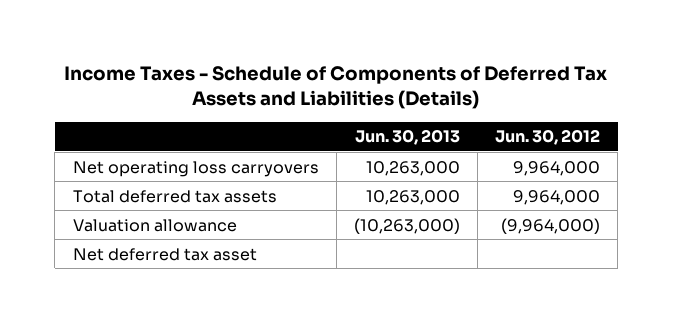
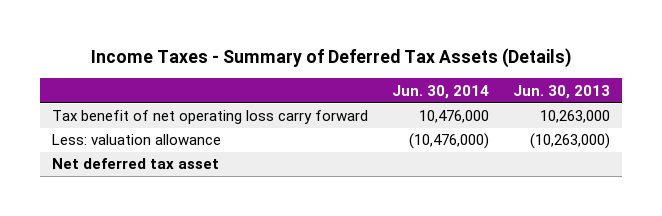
- Income Taxes - Schedule of Components of Deferred Tax Assets and Liabilities (Details)
+ Income Taxes - Summary of Deferred Tax Assets (Details)
- | Jun. 30, 2013 | Jun. 30, 2012
+ | Jun. 30, 2014 | Jun. 30, 2013
- Net operating loss carryovers | 10,263,000 | 9,964,000
- Total deferred tax assets | 10,263,000 | 9,964,000
- Valuation allowance | (10,263,000) | (9,964,000)
+ Tax benefit of net operating loss carry forward | 10,476,000 | 10,263,000
+ Less: valuation allowance | (10,476,000) | (10,263,000)

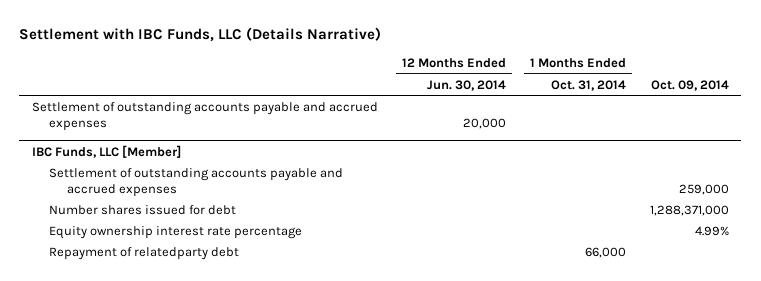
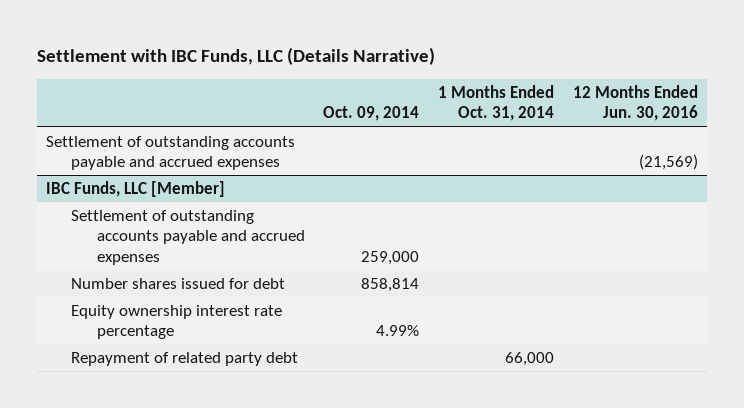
- | 12 Months Ended Jun. 30, 2014 | 1 Months Ended Oct. 31, 2014 | Oct. 09, 2014
+ | Oct. 09, 2014 | 1 Months Ended Oct. 31, 2014 | 12 Months Ended Jun. 30, 2016
@ IBC Funds, LLC [Member]
- Number shares issued for debt | | | 1,288,371,000
+ Number shares issued for debt | 858,814 | |
- Repayment of relatedparty debt | | 66,000 |
+ Repayment of related party debt | | 66,000 |

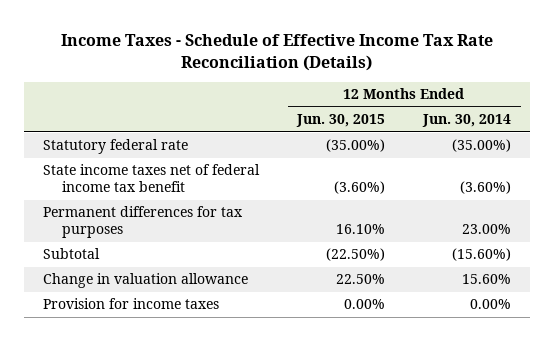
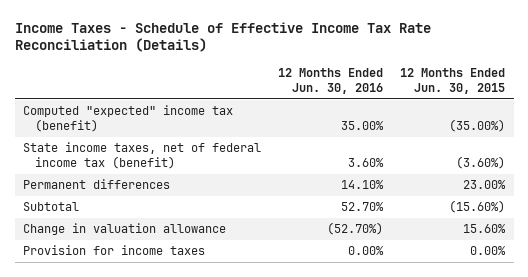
- | 12 Months Ended Jun. 30, 2015 | 12 Months Ended Jun. 30, 2014
+ | 12 Months Ended Jun. 30, 2016 | 12 Months Ended Jun. 30, 2015
- Statutory federal rate | (35.00%) | (35.00%)
- State income taxes net of federal income tax benefit | (3.60%) | (3.60%)
- Permanent differences for tax purposes | 16.10% | 23.00%
- Subtotal | (22.50%) | (15.60%)
- Change in valuation allowance | 22.50% | 15.60%
+ Computed "expected" income tax (benefit) | 35.00% | (35.00%)
+ State income taxes, net of federal income tax (benefit) | 3.60% | (3.60%)
+ Permanent differences | 14.10% | 23.00%
+ Subtotal | 52.70% | (15.60%)
+ Change in valuation allowance | (52.70%) | 15.60%

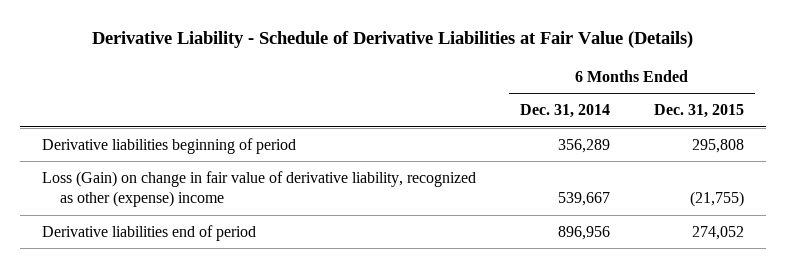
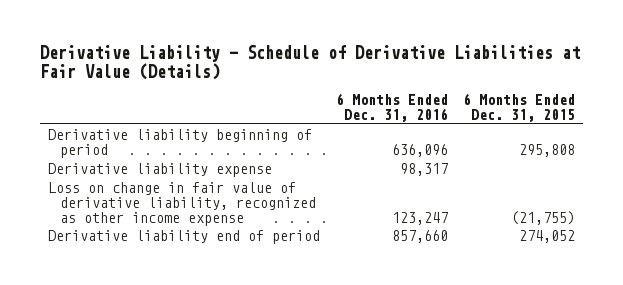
- | 6 Months Ended Dec. 31, 2014 | 6 Months Ended Dec. 31, 2015
+ | 6 Months Ended Dec. 31, 2016 | 6 Months Ended Dec. 31, 2015
- Derivative liabilities beginning of period | 356,289 | 295,808
- Loss (Gain) on change in fair value of derivative liability, recognized as other (expense) income | 539,667 | (21,755)
- Derivative liabilities end of period | 896,956 | 274,052
+ Derivative liability beginning of period | 636,096 | 295,808
+ Derivative liability expense | 98,317 |
+ Loss on change in fair value of derivative liability, recognized as other income expense | 123,247 | (21,755)
+ Derivative liability end of period | 857,660 | 274,052

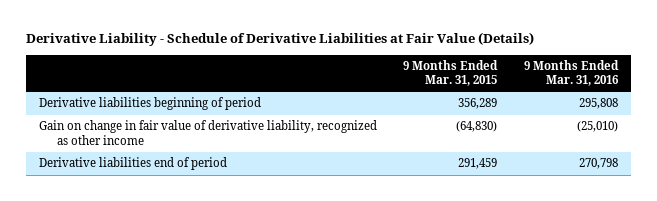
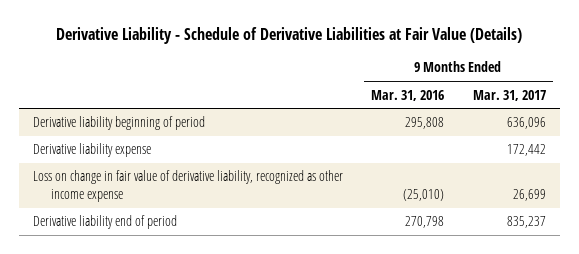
- | 9 Months Ended Mar. 31, 2015 | 9 Months Ended Mar. 31, 2016
+ | 9 Months Ended Mar. 31, 2016 | 9 Months Ended Mar. 31, 2017
- Derivative liabilities beginning of period | 356,289 | 295,808
- Gain on change in fair value of derivative liability, recognized as other income | (64,830) | (25,010)
- Derivative liabilities end of period | 291,459 | 270,798
+ Derivative liability beginning of period | 295,808 | 636,096
+ Derivative liability expense | | 172,442
+ Loss on change in fair value of derivative liability, recognized as other income expense | (25,010) | 26,699
+ Derivative liability end of period | 270,798 | 835,237

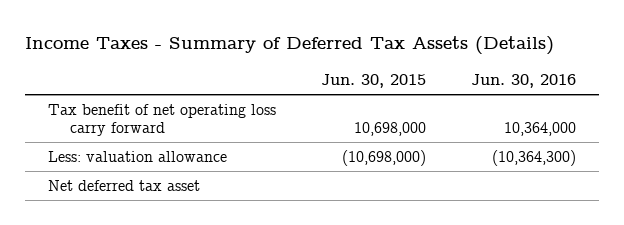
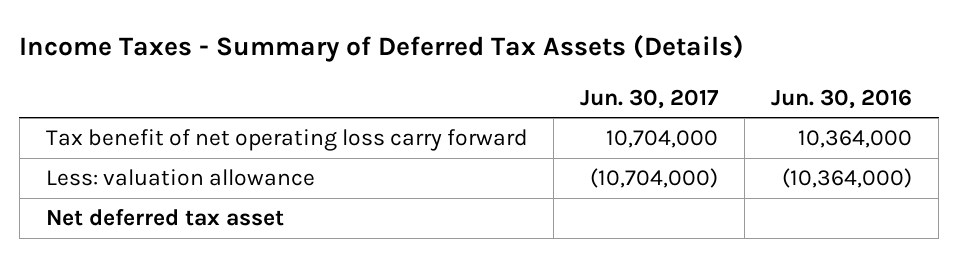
- | Jun. 30, 2015 | Jun. 30, 2016
+ | Jun. 30, 2017 | Jun. 30, 2016
- Less: valuation allowance | (10,698,000) | (10,364,300)
+ Less: valuation allowance | (10,704,000) | (10,364,000)

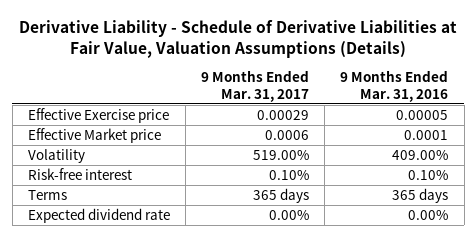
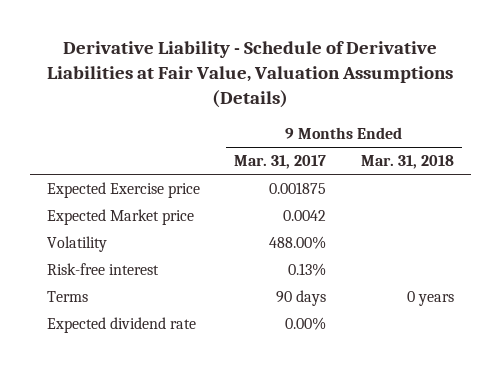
- | 9 Months Ended Mar. 31, 2017 | 9 Months Ended Mar. 31, 2016
+ | 9 Months Ended Mar. 31, 2017 | 9 Months Ended Mar. 31, 2018
- Effective Exercise price | 0.00029 | 0.00005
- Effective Market price | 0.0006 | 0.0001
- Volatility | 519.00% | 409.00%
- Risk-free interest | 0.10% | 0.10%
- Terms | 365 days | 365 days
+ Expected Exercise price | 0.001875 |
+ Expected Market price | 0.0042 |
+ Volatility | 488.00% |
+ Risk-free interest | 0.13% |
+ Terms | 90 days | 0 years

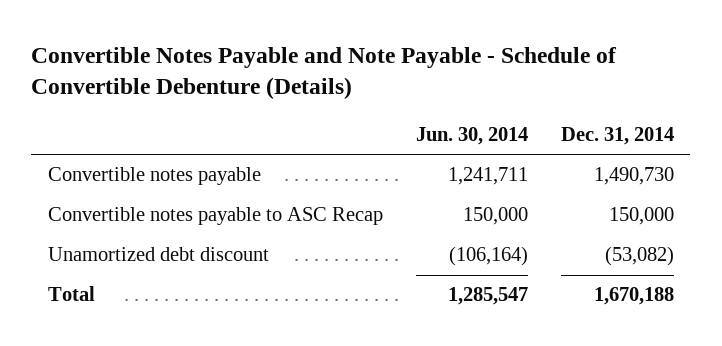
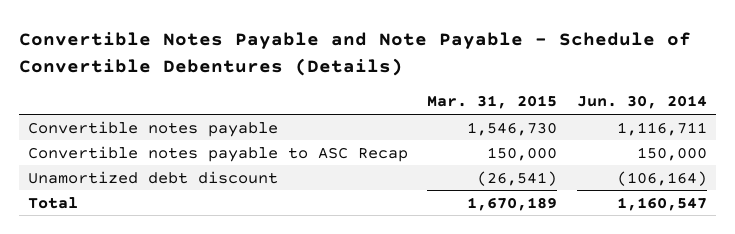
- Convertible Notes Payable and Note Payable - Schedule of Convertible Debenture (Details)
+ Convertible Notes Payable and Note Payable - Schedule of Convertible Debentures (Details)
- | Jun. 30, 2014 | Dec. 31, 2014
+ | Mar. 31, 2015 | Jun. 30, 2014
- Convertible notes payable | 1,241,711 | 1,490,730
+ Convertible notes payable | 1,546,730 | 1,116,711
- Total | 1,285,547 | 1,670,188
+ Total | 1,670,189 | 1,160,547

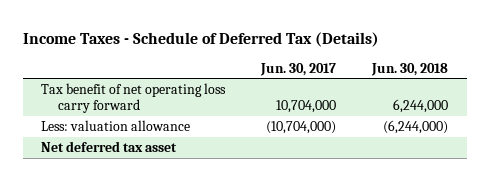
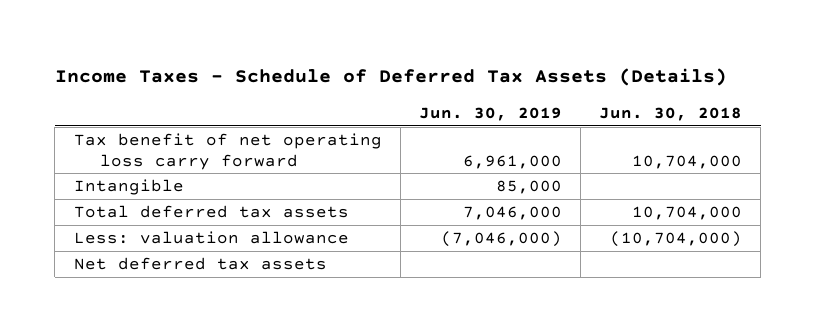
- Income Taxes - Schedule of Deferred Tax (Details)
+ Income Taxes - Schedule of Deferred Tax Assets (Details)
- | Jun. 30, 2017 | Jun. 30, 2018
+ | Jun. 30, 2019 | Jun. 30, 2018
- Tax benefit of net operating loss carry forward | 10,704,000 | 6,244,000
- Less: valuation allowance | (10,704,000) | (6,244,000)
- Net deferred tax asset
+ Tax benefit of net operating loss carry forward | 6,961,000 | 10,704,000
+ Intangible | 85,000 |
+ Total deferred tax assets | 7,046,000 | 10,704,000
+ Less: valuation allowance | (7,046,000) | (10,704,000)
+ Net deferred tax assets

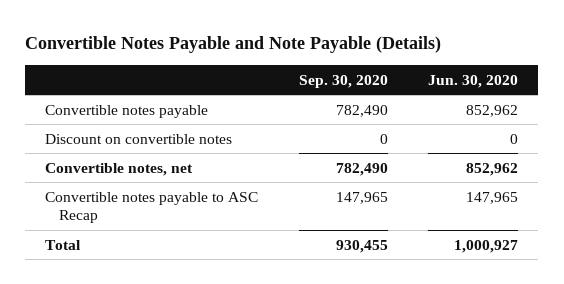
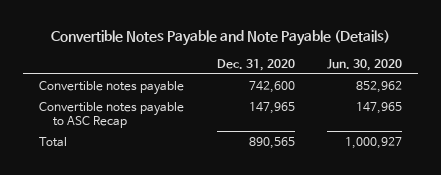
- | Sep. 30, 2020 | Jun. 30, 2020
+ | Dec. 31, 2020 | Jun. 30, 2020
- Discount on convertible notes | 0 | 0
- Convertible notes, net | 782,490 | 852,962

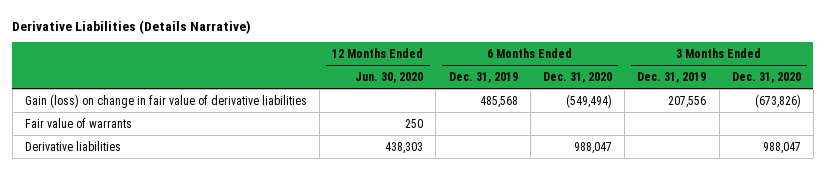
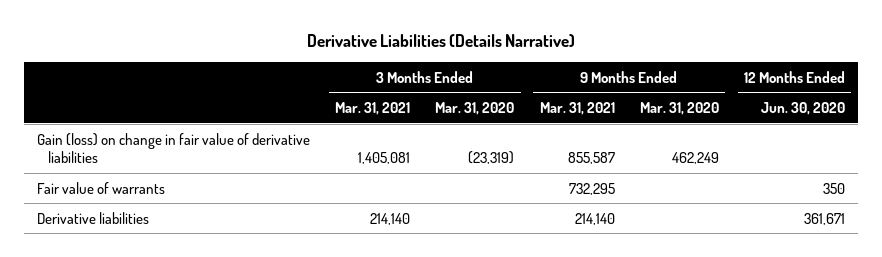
- | 12 Months Ended Jun. 30, 2020 | 6 Months Ended Dec. 31, 2019 | 6 Months Ended Dec. 31, 2020 | 3 Months Ended Dec. 31, 2019 | 3 Months Ended Dec. 31, 2020
+ | 3 Months Ended Mar. 31, 2021 | 3 Months Ended Mar. 31, 2020 | 9 Months Ended Mar. 31, 2021 | 9 Months Ended Mar. 31, 2020 | 12 Months Ended Jun. 30, 2020
- Fair value of warrants | 250 | | | |
- Derivative liabilities | 438,303 | | 988,047 | | 988,047
+ Fair value of warrants | | | 732,295 | | 350
+ Derivative liabilities | 214,140 | | 214,140 | | 361,671

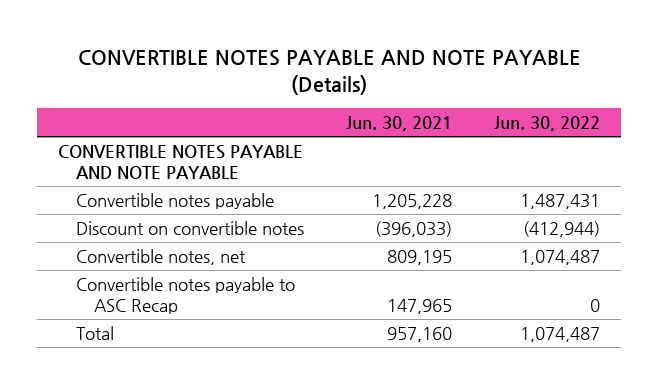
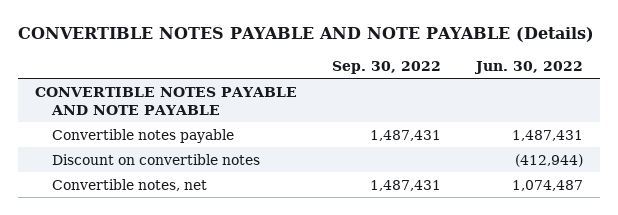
- | Jun. 30, 2021 | Jun. 30, 2022
+ | Sep. 30, 2022 | Jun. 30, 2022
- Convertible notes payable to ASC Recap | 147,965 | 0
- Total | 957,160 | 1,074,487

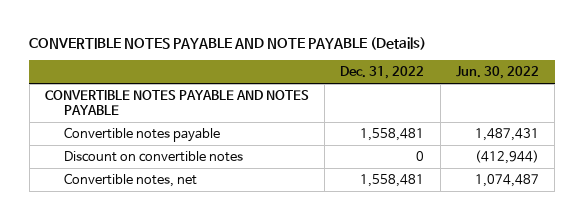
- | Sep. 30, 2022 | Jun. 30, 2022
+ | Dec. 31, 2022 | Jun. 30, 2022
- CONVERTIBLE NOTES PAYABLE AND NOTE PAYABLE
+ CONVERTIBLE NOTES PAYABLE AND NOTES PAYABLE

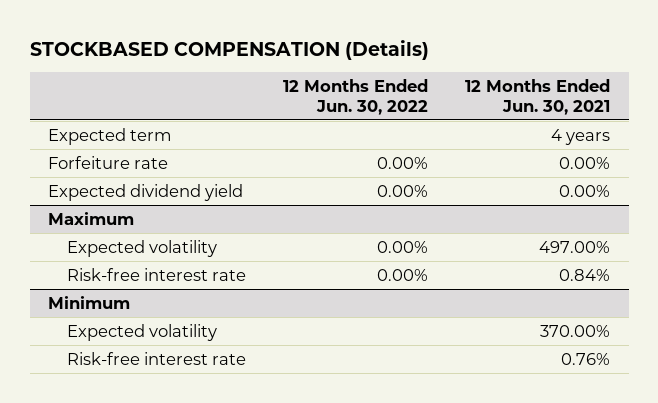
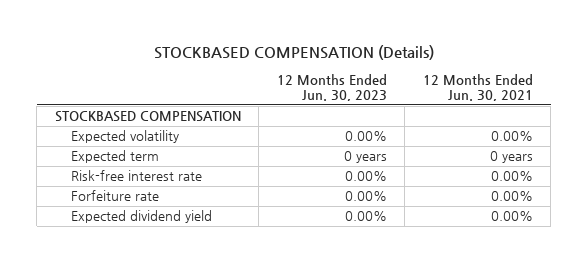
- | 12 Months Ended Jun. 30, 2022 | 12 Months Ended Jun. 30, 2021
+ | 12 Months Ended Jun. 30, 2023 | 12 Months Ended Jun. 30, 2021
- Expected term | | 4 years
+ STOCKBASED COMPENSATION
+ Expected volatility | 0.00% | 0.00%
+ Expected term | 0 years | 0 years
+ Risk-free interest rate | 0.00% | 0.00%
- Maximum
- Expected volatility | 0.00% | 497.00%
- Risk-free interest rate | 0.00% | 0.84%
- Minimum
- Expected volatility | | 370.00%
- Risk-free interest rate | | 0.76%

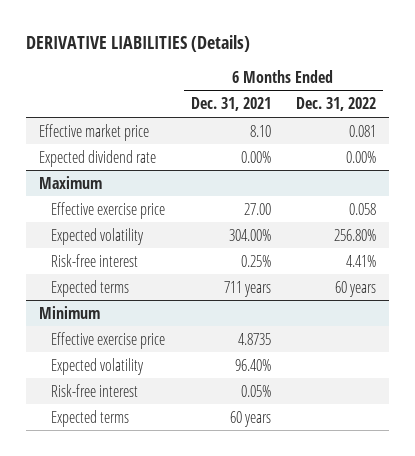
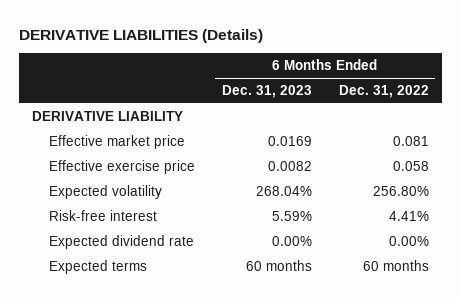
- | 6 Months Ended Dec. 31, 2021 | 6 Months Ended Dec. 31, 2022
+ | 6 Months Ended Dec. 31, 2023 | 6 Months Ended Dec. 31, 2022
+ DERIVATIVE LIABILITY
- Maximum
- Expected terms | 711 years | 60 years
- Minimum
- Effective exercise price | 4.8735 |
- Expected volatility | 96.40% |
- Risk-free interest | 0.05% |
- Expected terms | 60 years |
moved down: Expected dividend rate | 0.00% | 0.00%
+ Expected terms | 60 months | 60 months

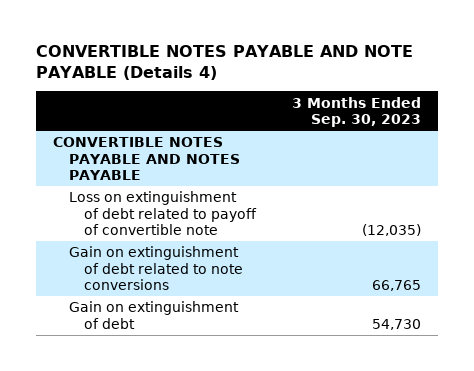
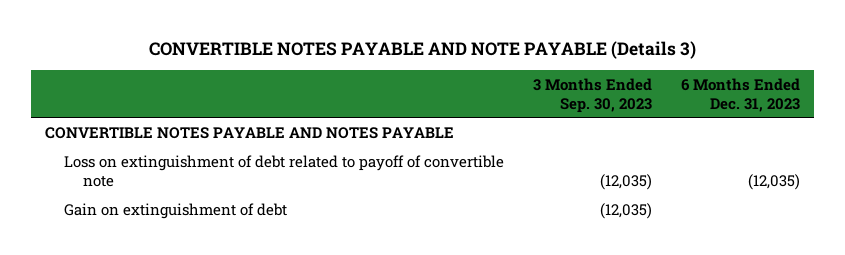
- CONVERTIBLE NOTES PAYABLE AND NOTE PAYABLE (Details 4)
+ CONVERTIBLE NOTES PAYABLE AND NOTE PAYABLE (Details 3)
- | 3 Months Ended Sep. 30, 2023
+ | 3 Months Ended Sep. 30, 2023 | 6 Months Ended Dec. 31, 2023
- Gain on extinguishment of debt related to note conversions | 66,765
- Gain on extinguishment of debt | 54,730
+ Gain on extinguishment of debt | (12,035) |

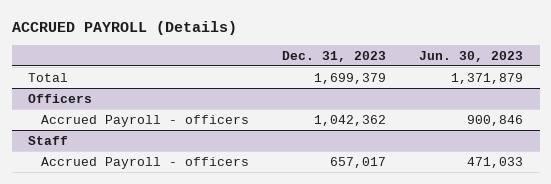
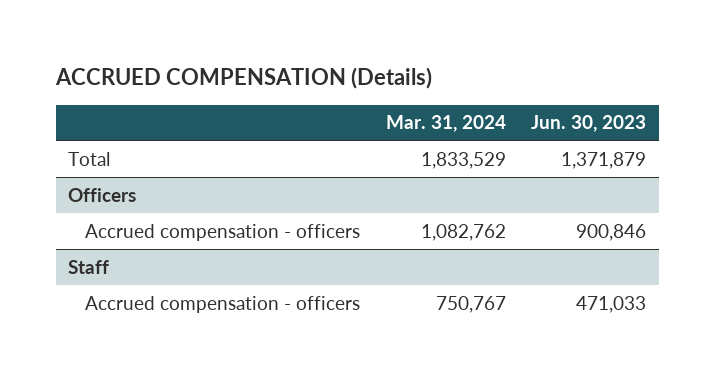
- ACCRUED PAYROLL (Details)
+ ACCRUED COMPENSATION (Details)
- | Dec. 31, 2023 | Jun. 30, 2023
+ | Mar. 31, 2024 | Jun. 30, 2023
@ Officers
- Accrued Payroll - officers | 1,042,362 | 900,846
+ Accrued compensation - officers | 1,082,762 | 900,846
@ Staff
- Accrued Payroll - officers | 657,017 | 471,033
+ Accrued compensation - officers | 750,767 | 471,033

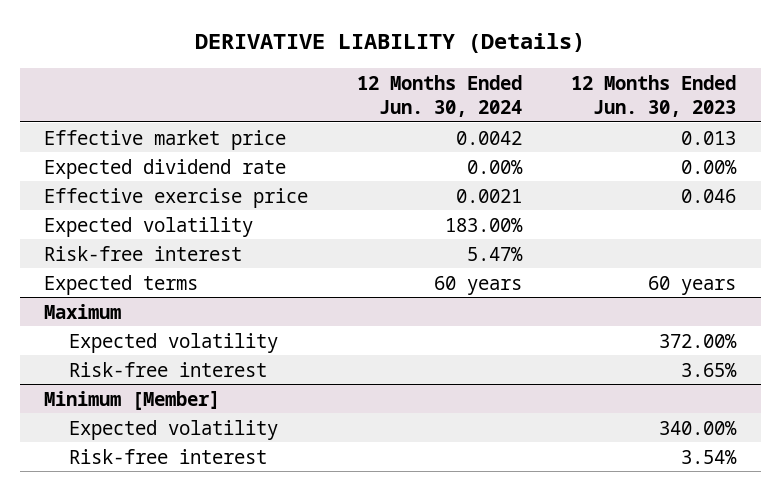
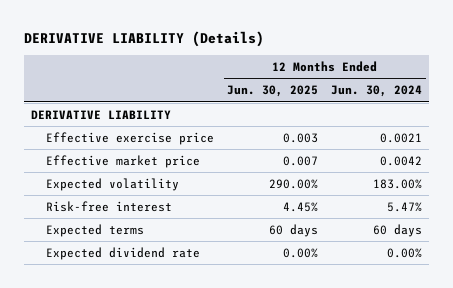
- | 12 Months Ended Jun. 30, 2024 | 12 Months Ended Jun. 30, 2023
+ | 12 Months Ended Jun. 30, 2025 | 12 Months Ended Jun. 30, 2024
+ DERIVATIVE LIABILITY
moved down: Effective market price | 0.007 | 0.0042
- Expected terms | 60 years | 60 years
- Maximum
- Expected volatility | | 372.00%
- Risk-free interest | | 3.65%
- Minimum [Member]
- Expected volatility | | 340.00%
- Risk-free interest | | 3.54%
+ Expected terms | 60 days | 60 days
moved down: Expected dividend rate | 0.00% | 0.00%

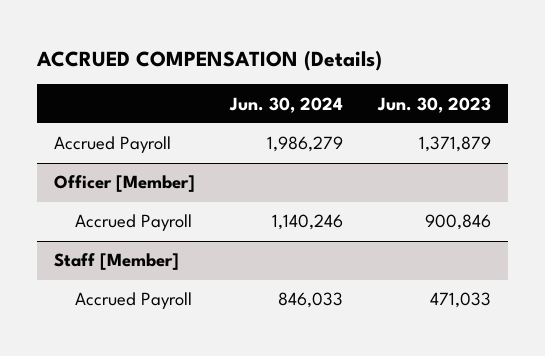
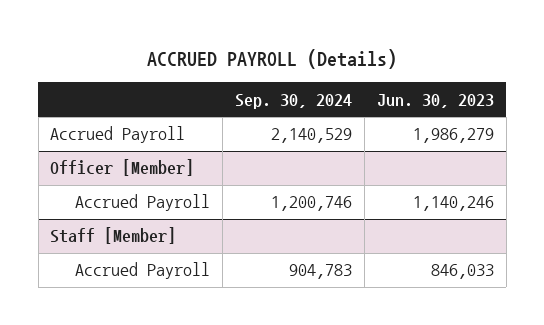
- ACCRUED COMPENSATION (Details)
+ ACCRUED PAYROLL (Details)
- | Jun. 30, 2024 | Jun. 30, 2023
+ | Sep. 30, 2024 | Jun. 30, 2023
- Accrued Payroll | 1,986,279 | 1,371,879
+ Accrued Payroll | 2,140,529 | 1,986,279
@ Officer [Member]
- Accrued Payroll | 1,140,246 | 900,846
+ Accrued Payroll | 1,200,746 | 1,140,246
@ Staff [Member]
- Accrued Payroll | 846,033 | 471,033
+ Accrued Payroll | 904,783 | 846,033

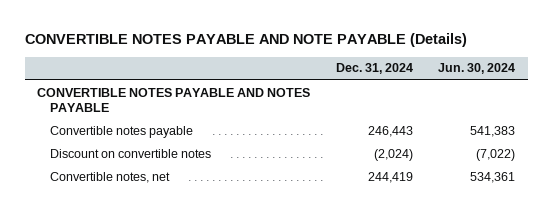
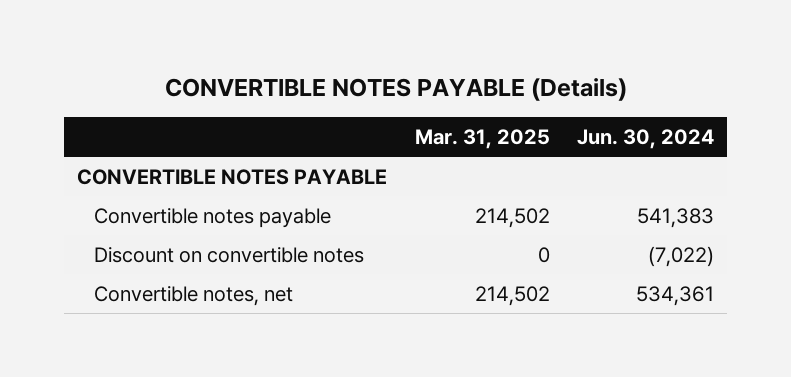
- CONVERTIBLE NOTES PAYABLE AND NOTE PAYABLE (Details)
+ CONVERTIBLE NOTES PAYABLE (Details)
- | Dec. 31, 2024 | Jun. 30, 2024
+ | Mar. 31, 2025 | Jun. 30, 2024
- CONVERTIBLE NOTES PAYABLE AND NOTES PAYABLE
+ CONVERTIBLE NOTES PAYABLE

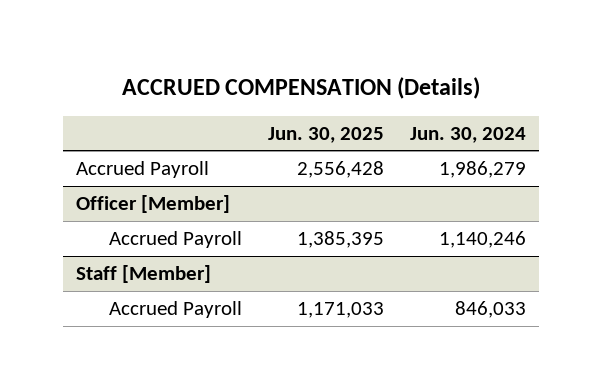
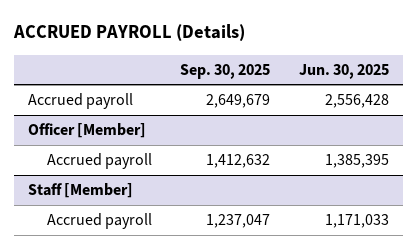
- ACCRUED COMPENSATION (Details)
+ ACCRUED PAYROLL (Details)
- | Jun. 30, 2025 | Jun. 30, 2024
+ | Sep. 30, 2025 | Jun. 30, 2025
- Accrued Payroll | 2,556,428 | 1,986,279
+ Accrued payroll | 2,649,679 | 2,556,428
@ Officer [Member]
- Accrued Payroll | 1,385,395 | 1,140,246
+ Accrued payroll | 1,412,632 | 1,385,395
@ Staff [Member]
- Accrued Payroll | 1,171,033 | 846,033
+ Accrued payroll | 1,237,047 | 1,171,033

